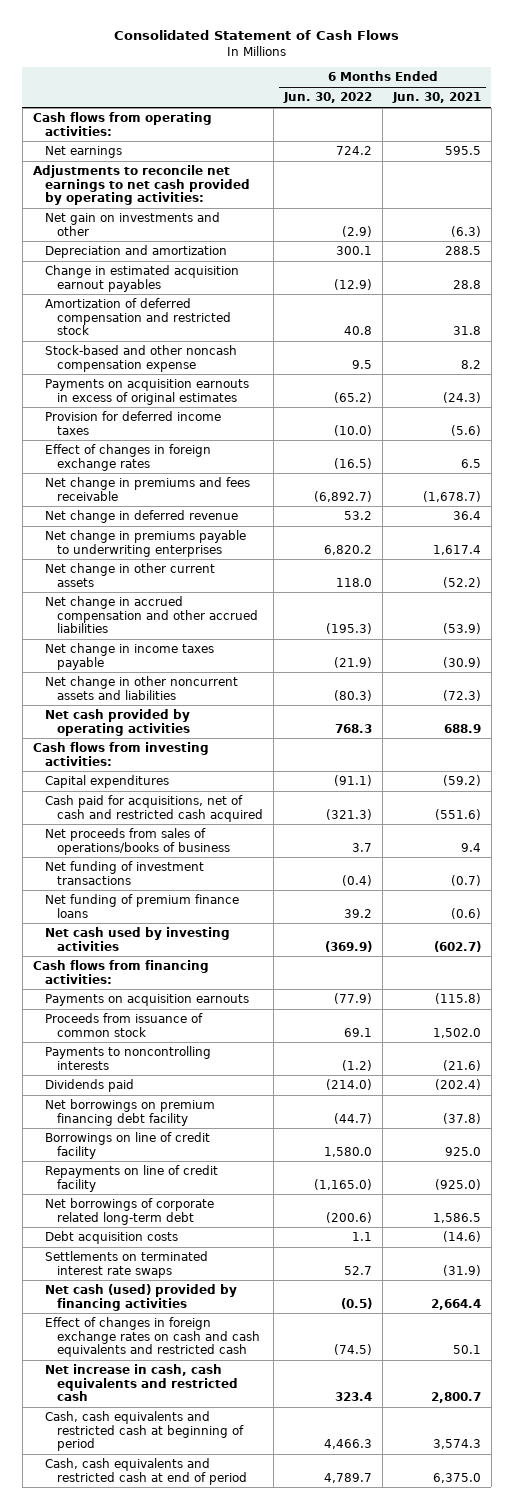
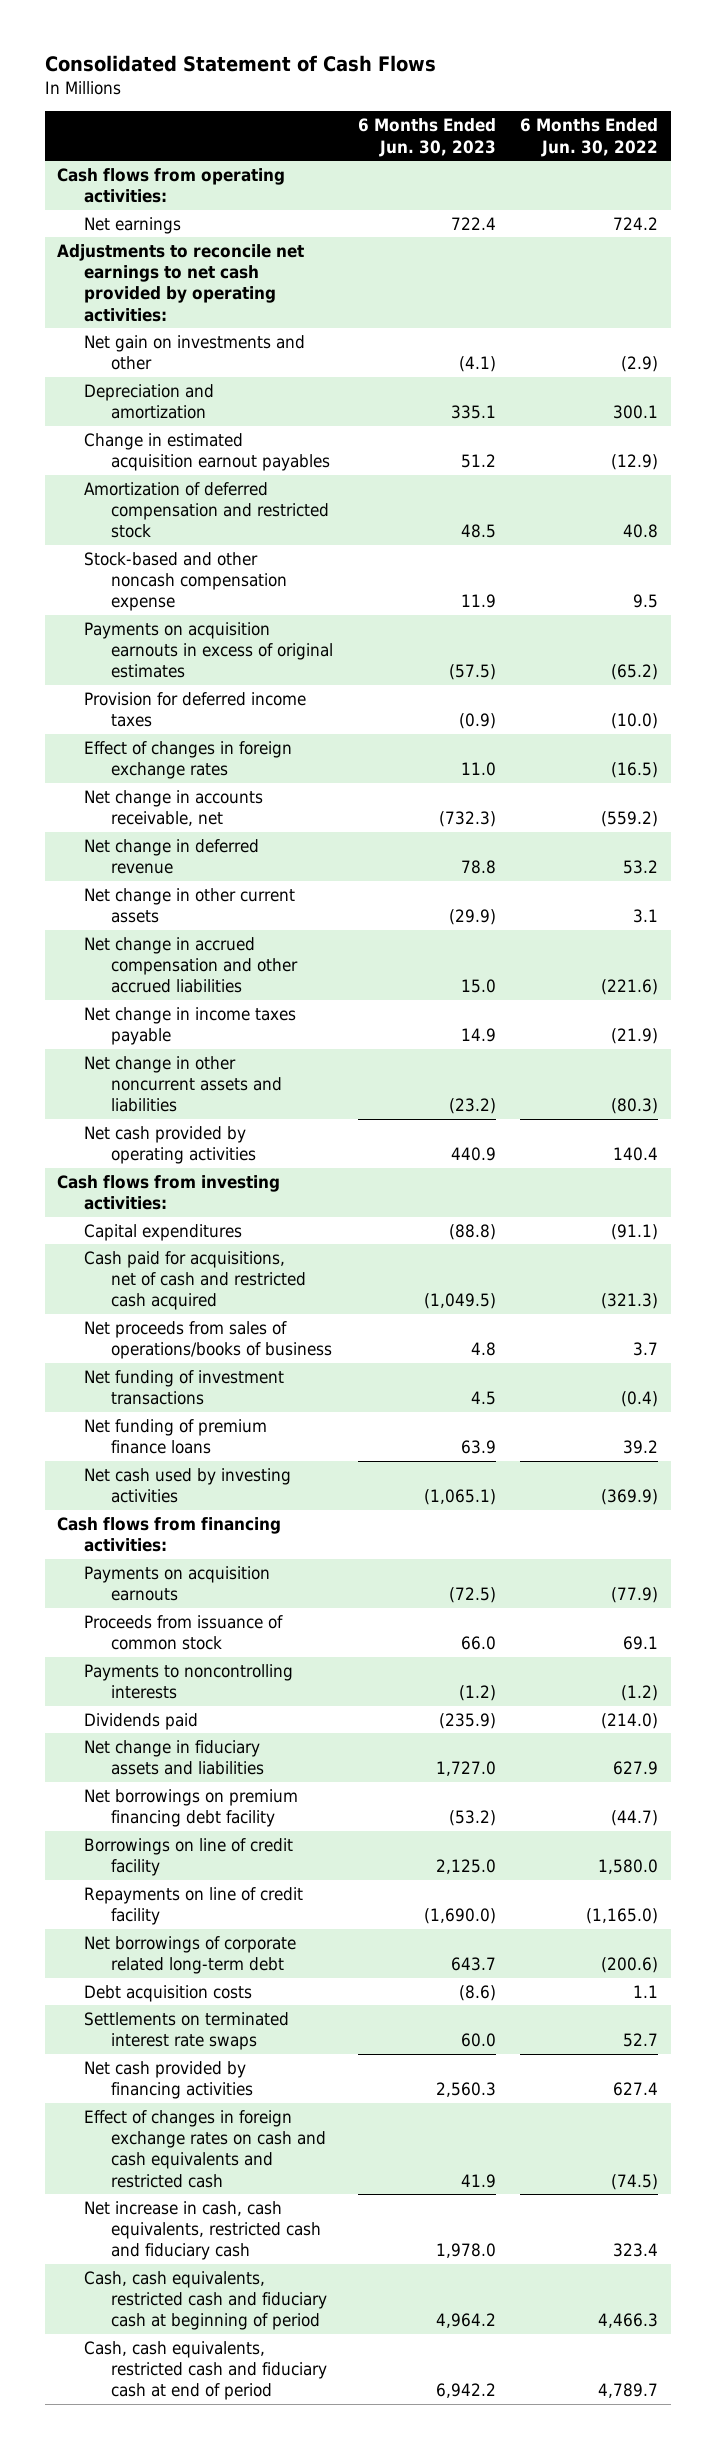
- | 6 Months Ended Jun. 30, 2022 | 6 Months Ended Jun. 30, 2021
+ | 6 Months Ended Jun. 30, 2023 | 6 Months Ended Jun. 30, 2022
- Net change in premiums and fees receivable | (6,892.7) | (1,678.7)
+ Net change in accounts receivable, net | (732.3) | (559.2)
- Net change in premiums payable to underwriting enterprises | 6,820.2 | 1,617.4
- Net change in other current assets | 118.0 | (52.2)
- Net change in accrued compensation and other accrued liabilities | (195.3) | (53.9)
+ Net change in other current assets | (29.9) | 3.1
+ Net change in accrued compensation and other accrued liabilities | 15.0 | (221.6)
- Net cash provided by operating activities | 768.3 | 688.9
+ Net cash provided by operating activities | 440.9 | 140.4
+ Net change in fiduciary assets and liabilities | 1,727.0 | 627.9
- Net cash (used) provided by financing activities | (0.5) | 2,664.4
+ Net cash provided by financing activities | 2,560.3 | 627.4
- Net increase in cash, cash equivalents and restricted cash | 323.4 | 2,800.7
- Cash, cash equivalents and restricted cash at beginning of period | 4,466.3 | 3,574.3
- Cash, cash equivalents and restricted cash at end of period | 4,789.7 | 6,375.0
+ Net increase in cash, cash equivalents, restricted cash and fiduciary cash | 1,978.0 | 323.4
+ Cash, cash equivalents, restricted cash and fiduciary cash at beginning of period | 4,964.2 | 4,466.3
+ Cash, cash equivalents, restricted cash and fiduciary cash at end of period | 6,942.2 | 4,789.7

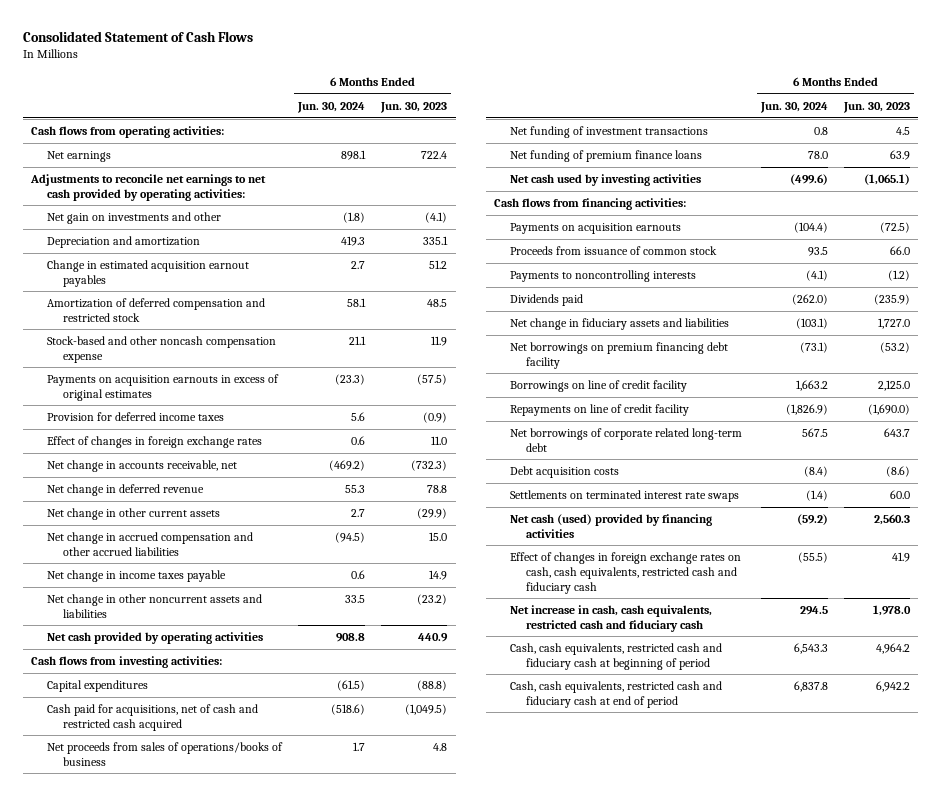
- | 6 Months Ended Jun. 30, 2023 | 6 Months Ended Jun. 30, 2022
+ | 6 Months Ended Jun. 30, 2024 | 6 Months Ended Jun. 30, 2023
- Net cash provided by financing activities | 2,560.3 | 627.4
- Effect of changes in foreign exchange rates on cash and cash equivalents and restricted cash | 41.9 | (74.5)
+ Net cash (used) provided by financing activities | (59.2) | 2,560.3
+ Effect of changes in foreign exchange rates on cash, cash equivalents, restricted cash and fiduciary cash | (55.5) | 41.9

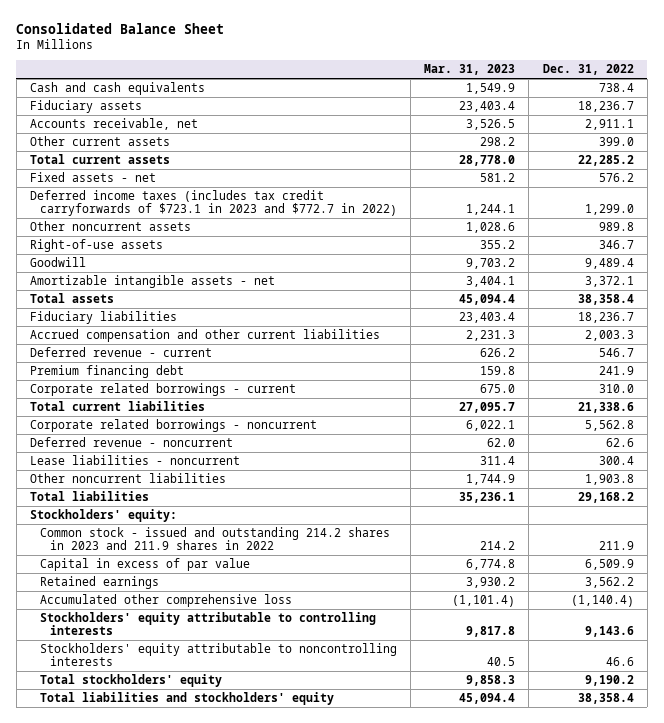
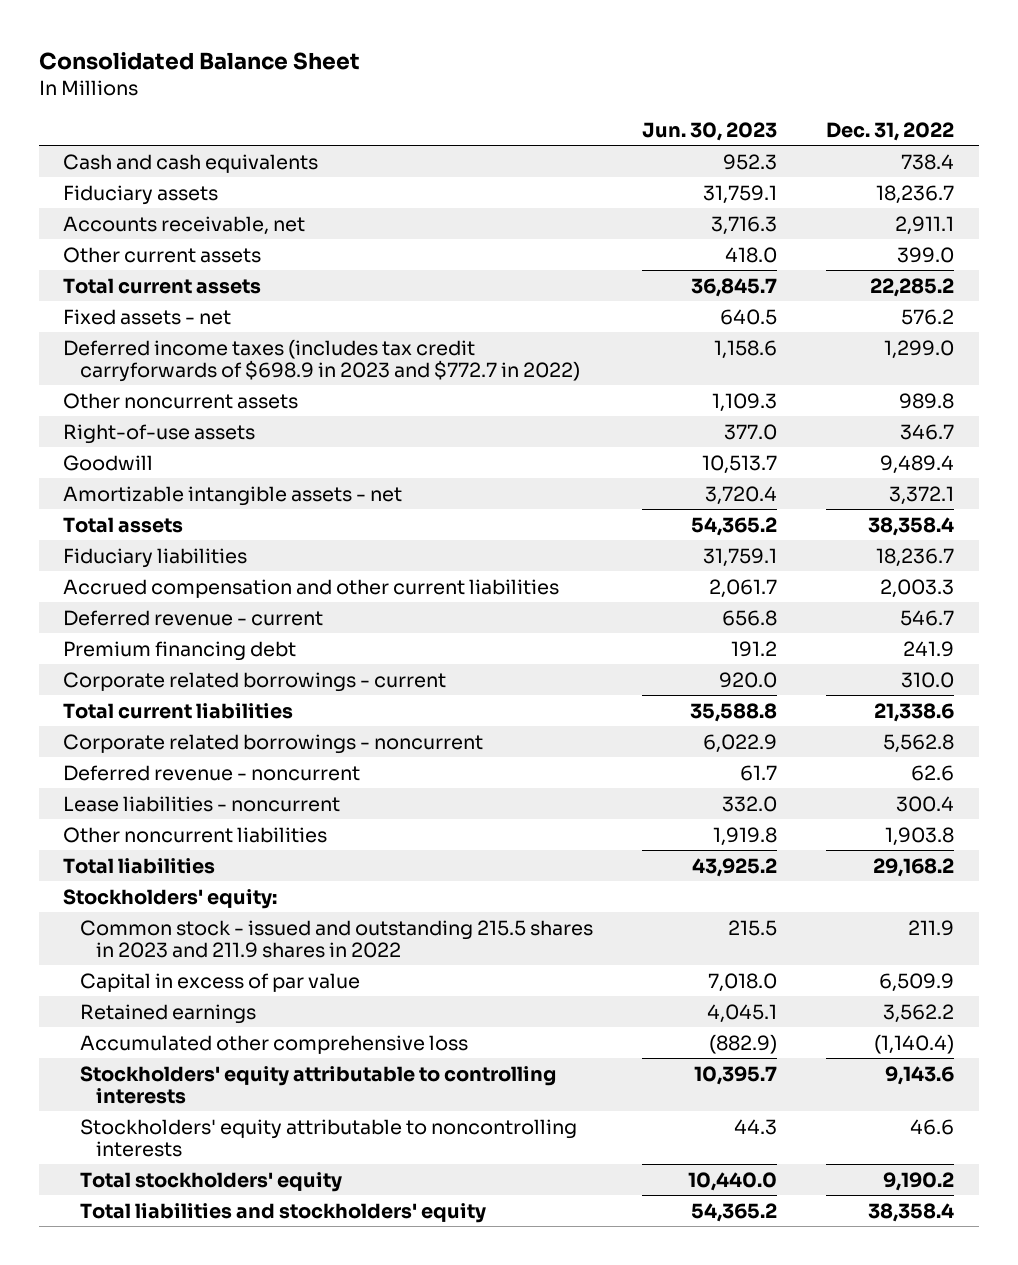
- | Mar. 31, 2023 | Dec. 31, 2022
+ | Jun. 30, 2023 | Dec. 31, 2022
- Deferred income taxes (includes tax credit carryforwards of $723.1 in 2023 and $772.7 in 2022) | 1,244.1 | 1,299.0
+ Deferred income taxes (includes tax credit carryforwards of $698.9 in 2023 and $772.7 in 2022) | 1,158.6 | 1,299.0
- Common stock - issued and outstanding 214.2 shares in 2023 and 211.9 shares in 2022 | 214.2 | 211.9
+ Common stock - issued and outstanding 215.5 shares in 2023 and 211.9 shares in 2022 | 215.5 | 211.9

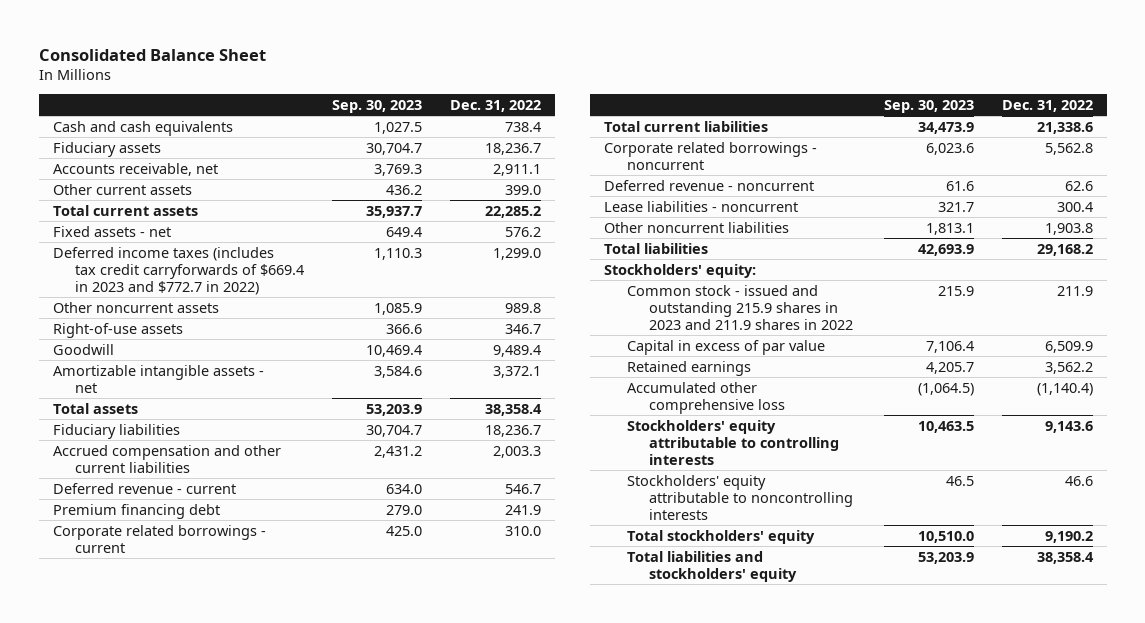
- | Jun. 30, 2023 | Dec. 31, 2022
+ | Sep. 30, 2023 | Dec. 31, 2022
- Deferred income taxes (includes tax credit carryforwards of $698.9 in 2023 and $772.7 in 2022) | 1,158.6 | 1,299.0
+ Deferred income taxes (includes tax credit carryforwards of $669.4 in 2023 and $772.7 in 2022) | 1,110.3 | 1,299.0
- Common stock - issued and outstanding 215.5 shares in 2023 and 211.9 shares in 2022 | 215.5 | 211.9
+ Common stock - issued and outstanding 215.9 shares in 2023 and 211.9 shares in 2022 | 215.9 | 211.9

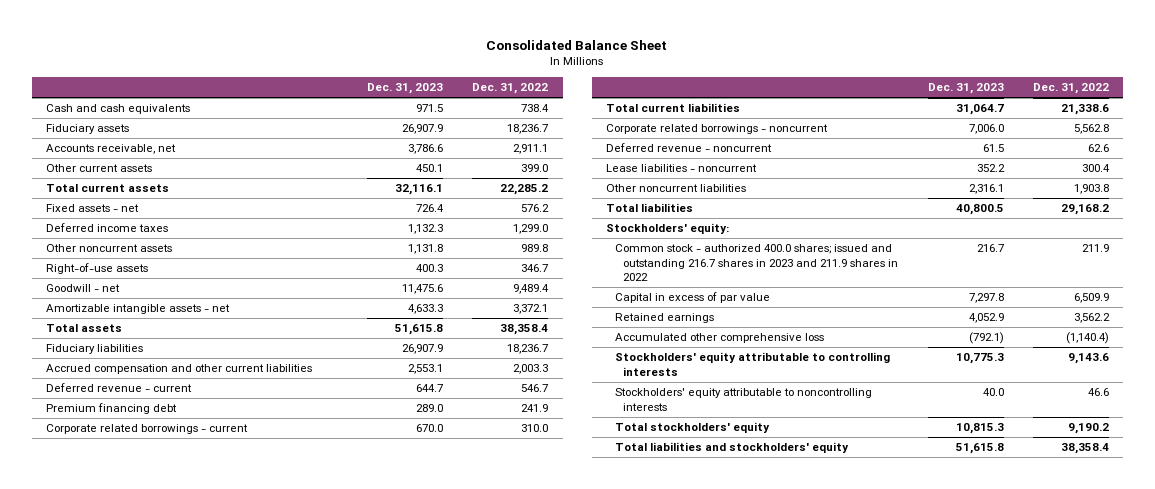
- | Sep. 30, 2023 | Dec. 31, 2022
+ | Dec. 31, 2023 | Dec. 31, 2022
- Deferred income taxes (includes tax credit carryforwards of $669.4 in 2023 and $772.7 in 2022) | 1,110.3 | 1,299.0
+ Deferred income taxes | 1,132.3 | 1,299.0
- Goodwill | 10,469.4 | 9,489.4
+ Goodwill - net | 11,475.6 | 9,489.4
- Common stock - issued and outstanding 215.9 shares in 2023 and 211.9 shares in 2022 | 215.9 | 211.9
+ Common stock - authorized 400.0 shares; issued and outstanding 216.7 shares in 2023 and 211.9 shares in 2022 | 216.7 | 211.9

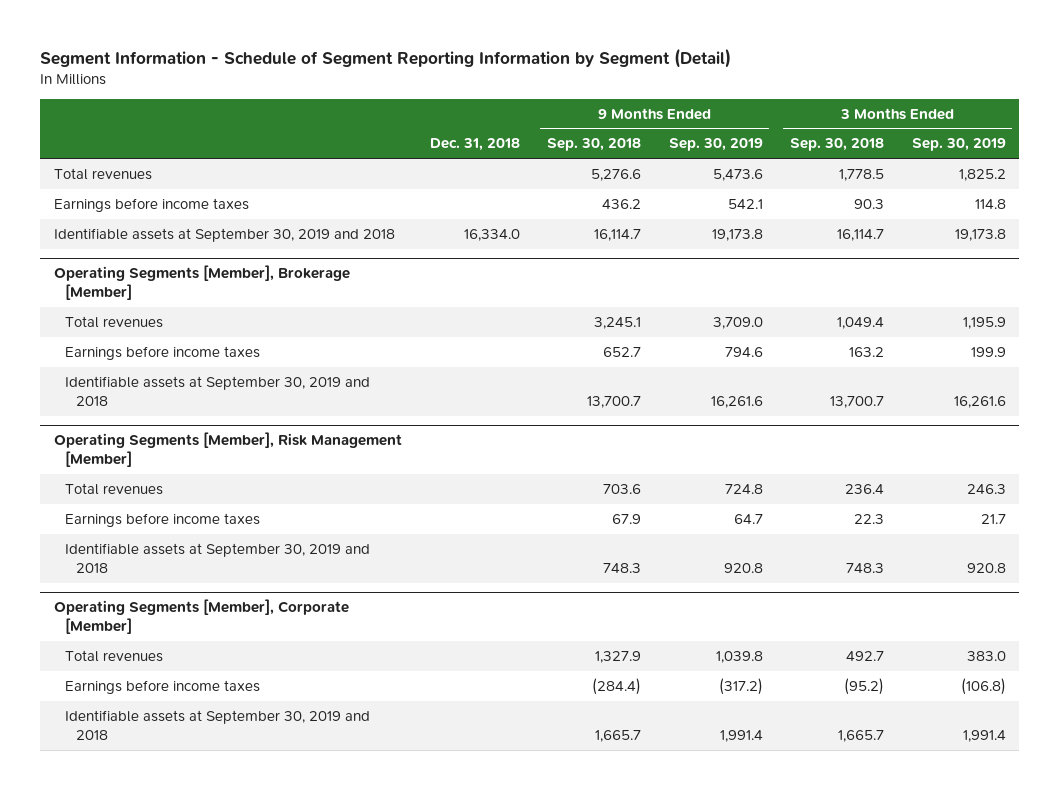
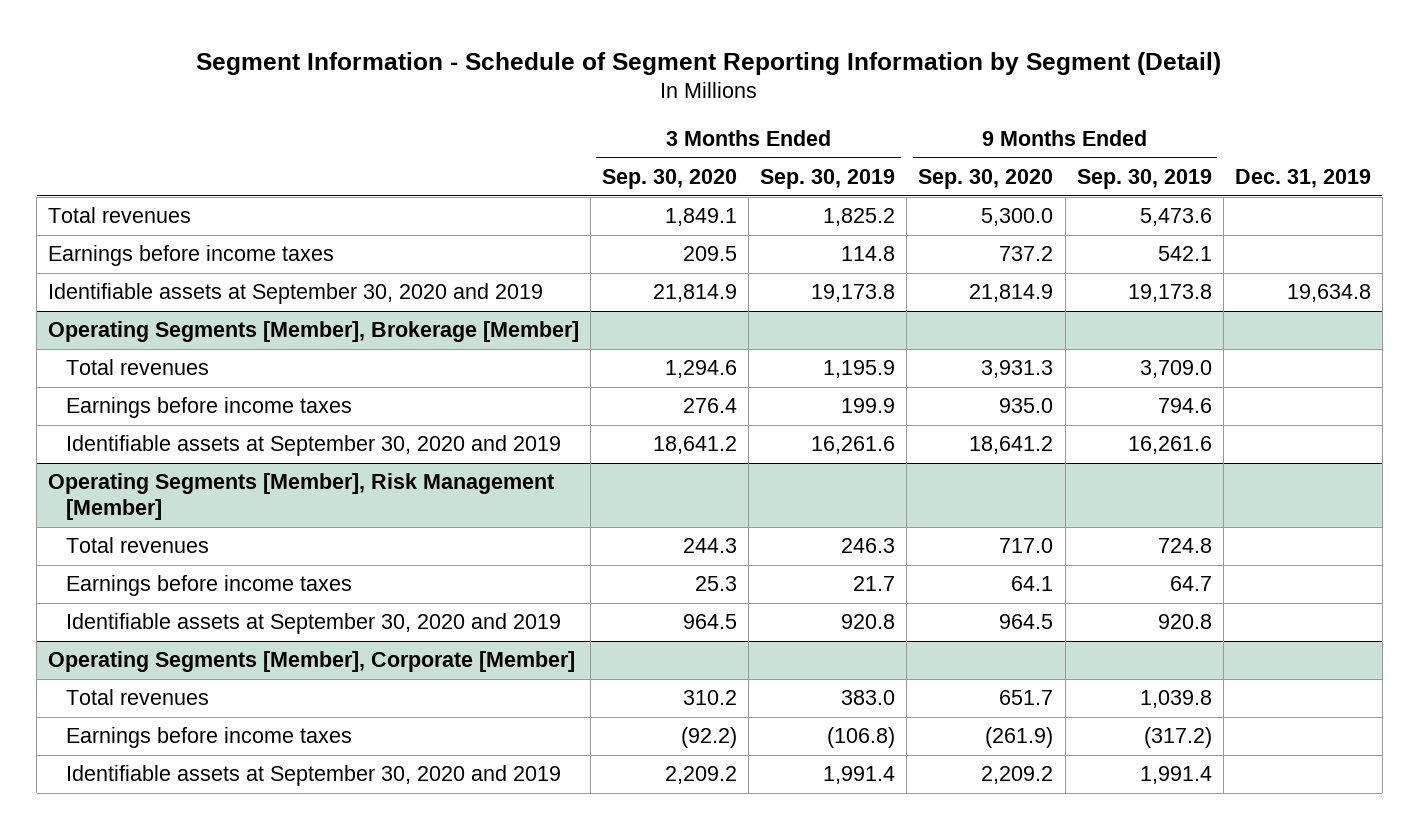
- | Dec. 31, 2018 | 9 Months Ended Sep. 30, 2018 | 9 Months Ended Sep. 30, 2019 | 3 Months Ended Sep. 30, 2018 | 3 Months Ended Sep. 30, 2019
+ | 3 Months Ended Sep. 30, 2020 | 3 Months Ended Sep. 30, 2019 | 9 Months Ended Sep. 30, 2020 | 9 Months Ended Sep. 30, 2019 | Dec. 31, 2019
- Identifiable assets at September 30, 2019 and 2018 | 16,334.0 | 16,114.7 | 19,173.8 | 16,114.7 | 19,173.8
+ Identifiable assets at September 30, 2020 and 2019 | 21,814.9 | 19,173.8 | 21,814.9 | 19,173.8 | 19,634.8
@ Operating Segments [Member], Brokerage [Member]
- Identifiable assets at September 30, 2019 and 2018 | | 13,700.7 | 16,261.6 | 13,700.7 | 16,261.6
+ Identifiable assets at September 30, 2020 and 2019 | 18,641.2 | 16,261.6 | 18,641.2 | 16,261.6 |
@ Operating Segments [Member], Risk Management [Member]
- Identifiable assets at September 30, 2019 and 2018 | | 748.3 | 920.8 | 748.3 | 920.8
+ Identifiable assets at September 30, 2020 and 2019 | 964.5 | 920.8 | 964.5 | 920.8 |
@ Operating Segments [Member], Corporate [Member]
- Identifiable assets at September 30, 2019 and 2018 | | 1,665.7 | 1,991.4 | 1,665.7 | 1,991.4
+ Identifiable assets at September 30, 2020 and 2019 | 2,209.2 | 1,991.4 | 2,209.2 | 1,991.4 |

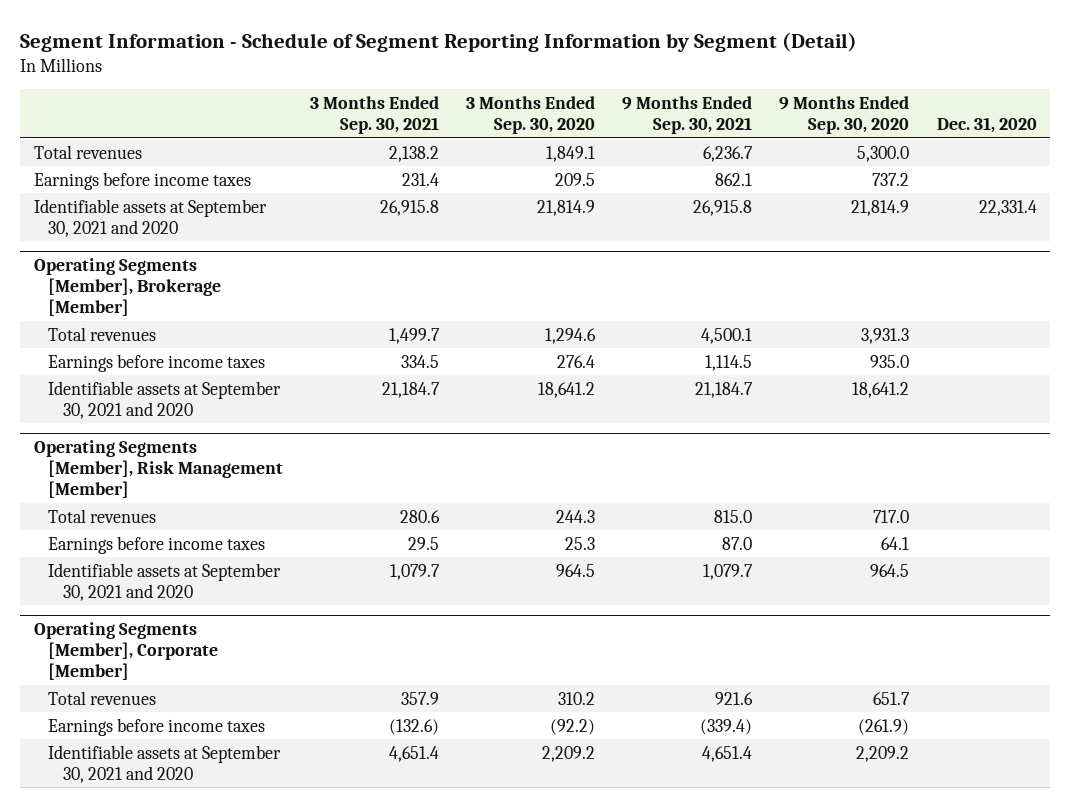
- | 3 Months Ended Sep. 30, 2020 | 3 Months Ended Sep. 30, 2019 | 9 Months Ended Sep. 30, 2020 | 9 Months Ended Sep. 30, 2019 | Dec. 31, 2019
+ | 3 Months Ended Sep. 30, 2021 | 3 Months Ended Sep. 30, 2020 | 9 Months Ended Sep. 30, 2021 | 9 Months Ended Sep. 30, 2020 | Dec. 31, 2020
- Identifiable assets at September 30, 2020 and 2019 | 21,814.9 | 19,173.8 | 21,814.9 | 19,173.8 | 19,634.8
+ Identifiable assets at September 30, 2021 and 2020 | 26,915.8 | 21,814.9 | 26,915.8 | 21,814.9 | 22,331.4
@ Operating Segments [Member], Brokerage [Member]
- Identifiable assets at September 30, 2020 and 2019 | 18,641.2 | 16,261.6 | 18,641.2 | 16,261.6 |
+ Identifiable assets at September 30, 2021 and 2020 | 21,184.7 | 18,641.2 | 21,184.7 | 18,641.2 |
@ Operating Segments [Member], Risk Management [Member]
- Identifiable assets at September 30, 2020 and 2019 | 964.5 | 920.8 | 964.5 | 920.8 |
+ Identifiable assets at September 30, 2021 and 2020 | 1,079.7 | 964.5 | 1,079.7 | 964.5 |
@ Operating Segments [Member], Corporate [Member]
- Identifiable assets at September 30, 2020 and 2019 | 2,209.2 | 1,991.4 | 2,209.2 | 1,991.4 |
+ Identifiable assets at September 30, 2021 and 2020 | 4,651.4 | 2,209.2 | 4,651.4 | 2,209.2 |

